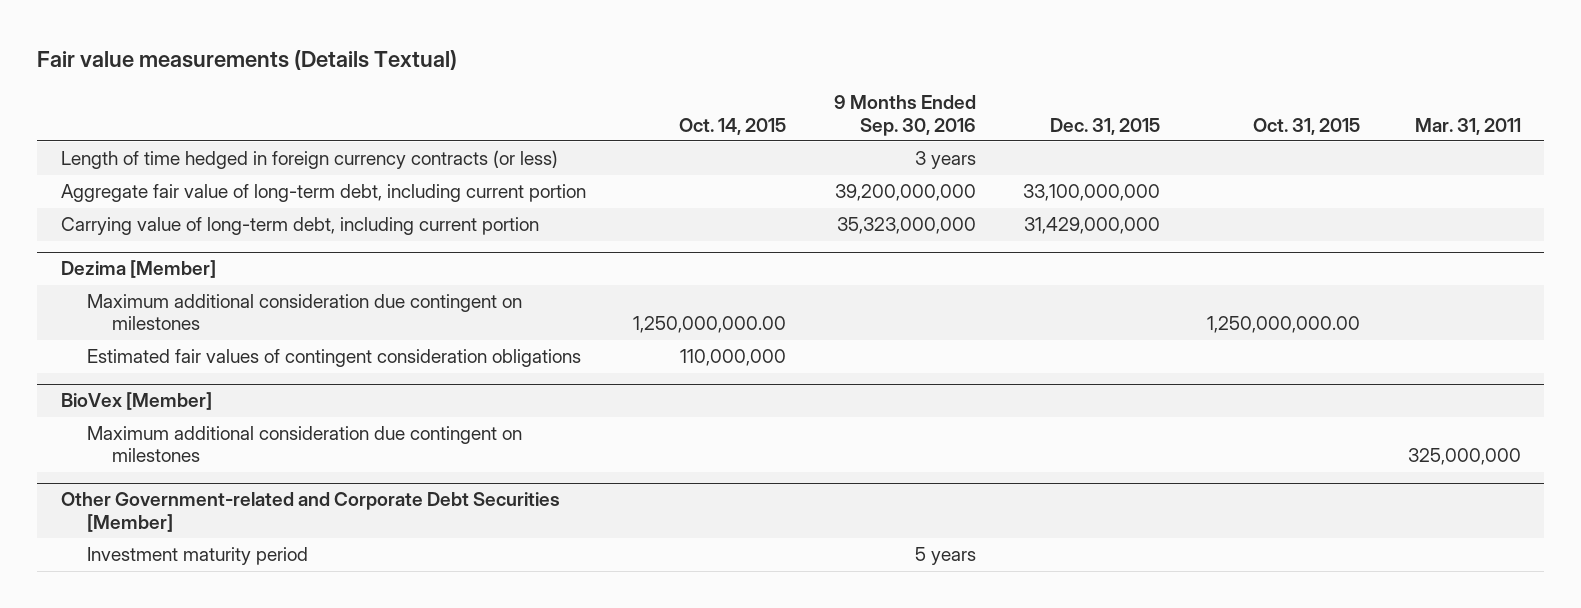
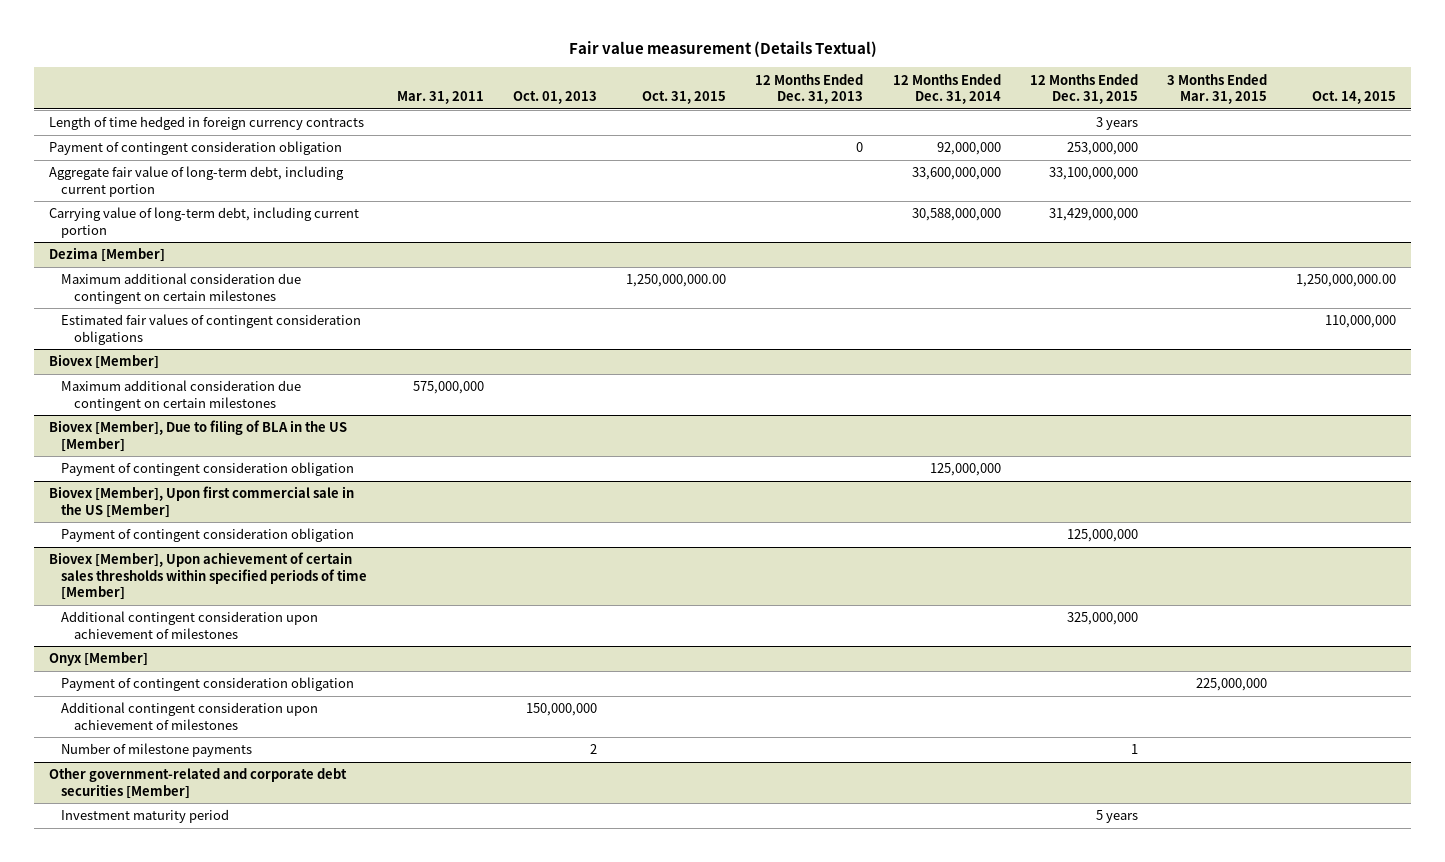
- Fair value measurements (Details Textual)
+ Fair value measurement (Details Textual)
- | Oct. 14, 2015 | 9 Months Ended Sep. 30, 2016 | Dec. 31, 2015 | Oct. 31, 2015 | Mar. 31, 2011
+ | Mar. 31, 2011 | Oct. 01, 2013 | Oct. 31, 2015 | 12 Months Ended Dec. 31, 2013 | 12 Months Ended Dec. 31, 2014 | 12 Months Ended Dec. 31, 2015 | 3 Months Ended Mar. 31, 2015 | Oct. 14, 2015
- Length of time hedged in foreign currency contracts (or less) | | 3 years | | |
+ Length of time hedged in foreign currency contracts | | | | | | 3 years | |
+ Payment of contingent consideration obligation | | | | 0 | 92,000,000 | 253,000,000 | |
@ Dezima [Member]
- Maximum additional consideration due contingent on milestones | 1,250,000,000.00 | | | 1,250,000,000.00 |
+ Maximum additional consideration due contingent on certain milestones | | | 1,250,000,000.00 | | | | | 1,250,000,000.00
- BioVex [Member]
- Maximum additional consideration due contingent on milestones | | | | | 325,000,000
- Other Government-related and Corporate Debt Securities [Member]
+ Biovex [Member]
+ Maximum additional consideration due contingent on certain milestones | 575,000,000 | | | | | | |
+ Biovex [Member], Due to filing of BLA in the US [Member]
+ Payment of contingent consideration obligation | | | | | 125,000,000 | | |
+ Biovex [Member], Upon first commercial sale in the US [Member]
+ Payment of contingent consideration obligation | | | | | | 125,000,000 | |
+ Biovex [Member], Upon achievement of certain sales thresholds within specified periods of time [Member]
+ Additional contingent consideration upon achievement of milestones | | | | | | 325,000,000 | |
+ Onyx [Member]
+ Payment of contingent consideration obligation | | | | | | | 225,000,000 |
+ Additional contingent consideration upon achievement of milestones | | 150,000,000 | | | | | |
+ Number of milestone payments | | 2 | | | | 1 | |
+ Other government-related and corporate debt securities [Member]

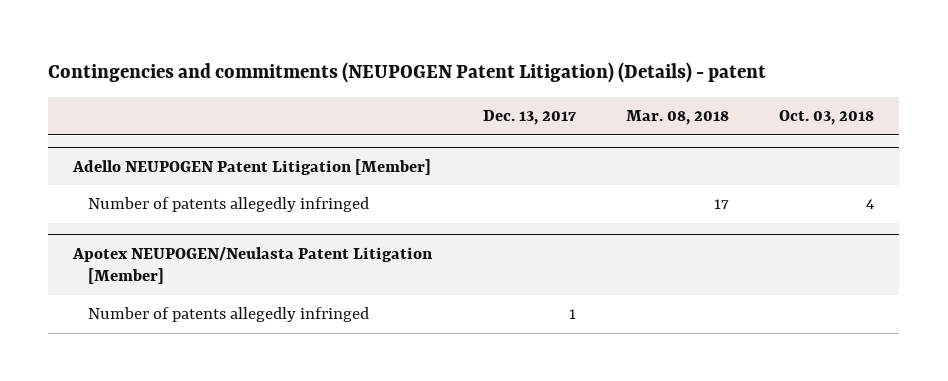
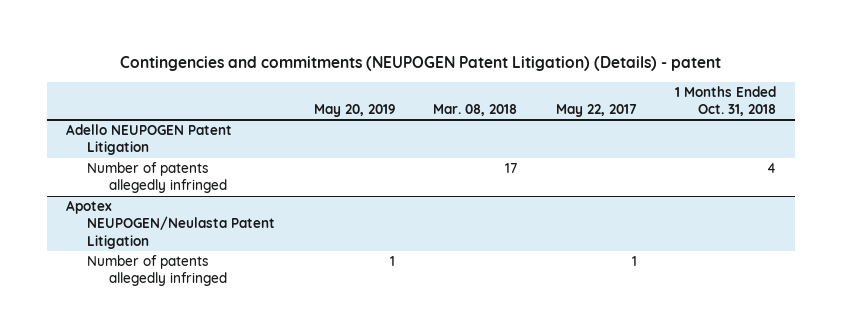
- | Dec. 13, 2017 | Mar. 08, 2018 | Oct. 03, 2018
+ | May 20, 2019 | Mar. 08, 2018 | May 22, 2017 | 1 Months Ended Oct. 31, 2018
- Adello NEUPOGEN Patent Litigation [Member]
+ Adello NEUPOGEN Patent Litigation
- Apotex NEUPOGEN/Neulasta Patent Litigation [Member]
+ Apotex NEUPOGEN/Neulasta Patent Litigation

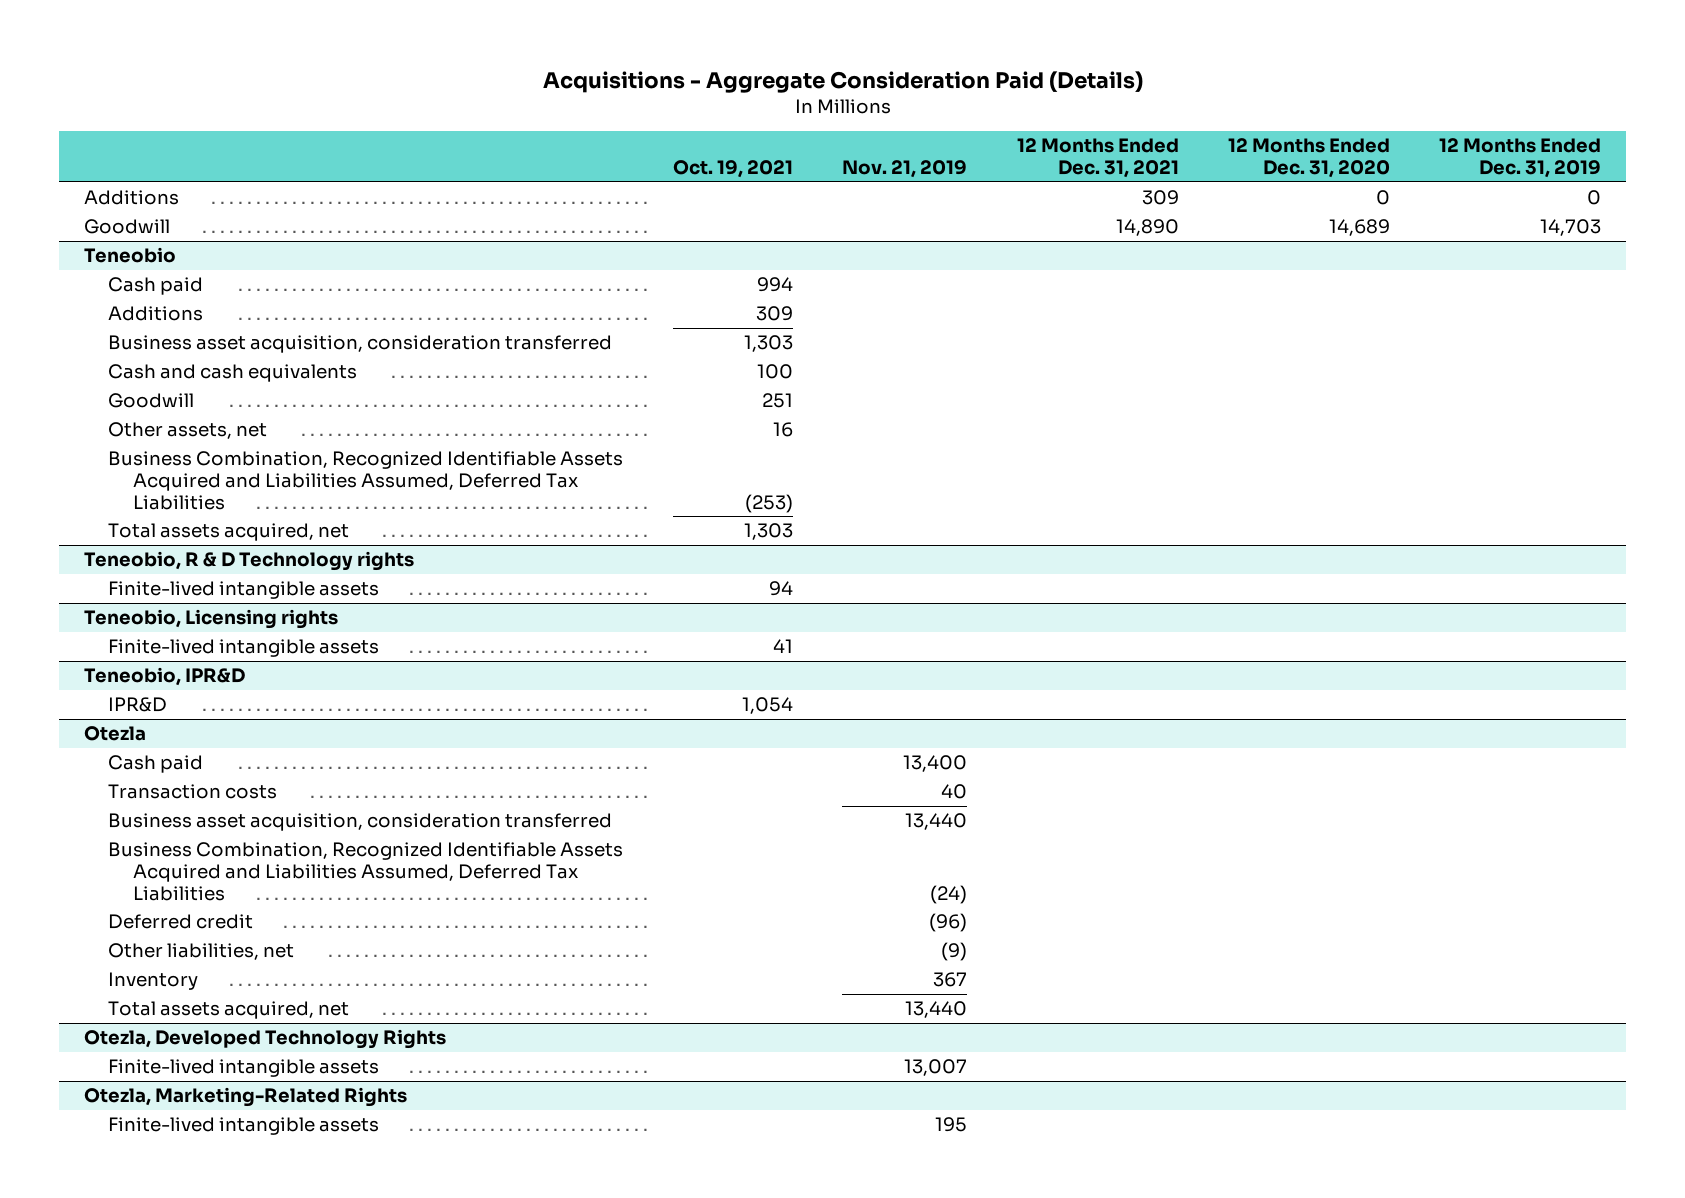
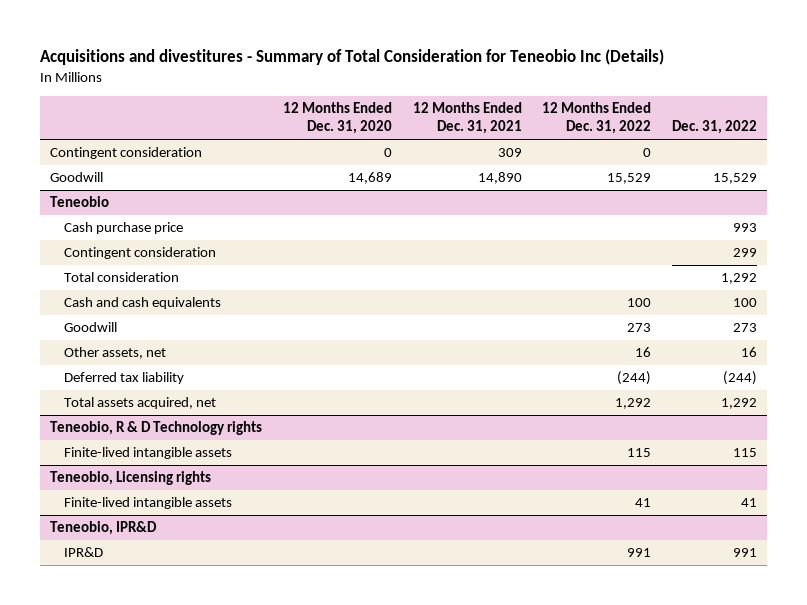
- Acquisitions - Aggregate Consideration Paid (Details)
+ Acquisitions and divestitures - Summary of Total Consideration for Teneobio Inc (Details)
- | Oct. 19, 2021 | Nov. 21, 2019 | 12 Months Ended Dec. 31, 2021 | 12 Months Ended Dec. 31, 2020 | 12 Months Ended Dec. 31, 2019
+ | 12 Months Ended Dec. 31, 2020 | 12 Months Ended Dec. 31, 2021 | 12 Months Ended Dec. 31, 2022 | Dec. 31, 2022
- Additions | | | 309 | 0 | 0
+ Contingent consideration | 0 | 309 | 0 |
@ Teneobio
- Cash paid | 994 | | | |
- Additions | 309 | | | |
- Business asset acquisition, consideration transferred | 1,303 | | | |
+ Cash purchase price | | | | 993
+ Contingent consideration | | | | 299
+ Total consideration | | | | 1,292
- Business Combination, Recognized Identifiable Assets Acquired and Liabilities Assumed, Deferred Tax Liabilities | (253) | | | |
+ Deferred tax liability | | | (244) | (244)
- Otezla
- Cash paid | | 13,400 | | |
- Transaction costs | | 40 | | |
- Business asset acquisition, consideration transferred | | 13,440 | | |
- Business Combination, Recognized Identifiable Assets Acquired and Liabilities Assumed, Deferred Tax Liabilities | | (24) | | |
- Deferred credit | | (96) | | |
- Other liabilities, net | | (9) | | |
- Inventory | | 367 | | |
- Total assets acquired, net | | 13,440 | | |
- Otezla, Developed Technology Rights
- Finite-lived intangible assets | | 13,007 | | |
- Otezla, Marketing-Related Rights
- Finite-lived intangible assets | | 195 | | |

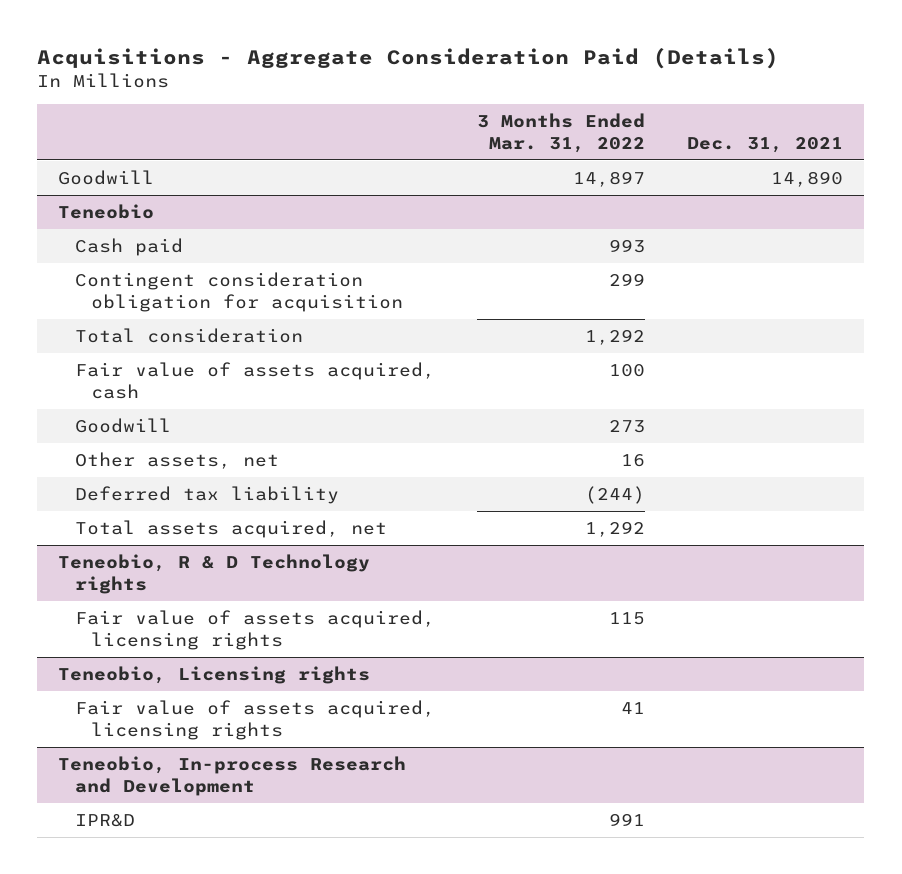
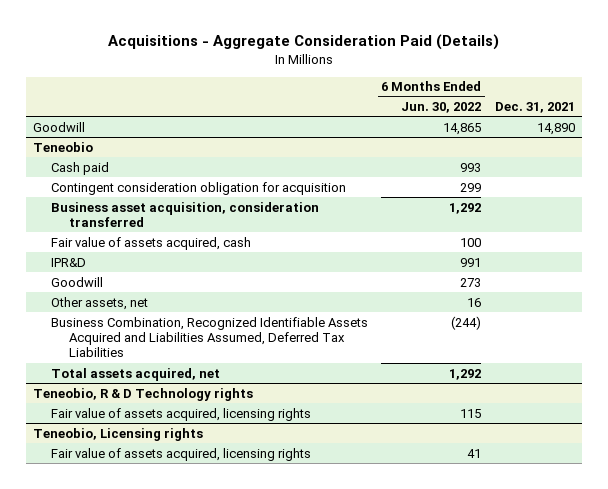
- | 3 Months Ended Mar. 31, 2022 | Dec. 31, 2021
+ | 6 Months Ended Jun. 30, 2022 | Dec. 31, 2021
@ Teneobio
- Total consideration | 1,292 |
+ Business asset acquisition, consideration transferred | 1,292 |
+ IPR&D | 991 |
- Deferred tax liability | (244) |
+ Business Combination, Recognized Identifiable Assets Acquired and Liabilities Assumed, Deferred Tax Liabilities | (244) |
- Teneobio, In-process Research and Development
- IPR&D | 991 |

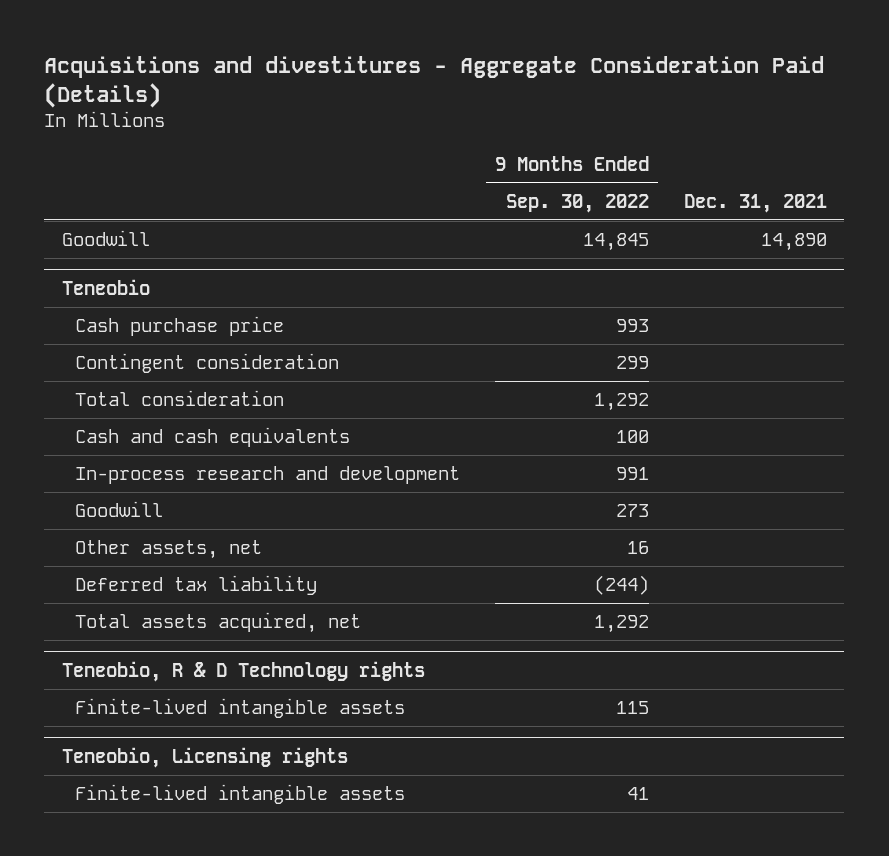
- Acquisitions - Aggregate Consideration Paid (Details)
+ Acquisitions and divestitures - Aggregate Consideration Paid (Details)
- | 6 Months Ended Jun. 30, 2022 | Dec. 31, 2021
+ | 9 Months Ended Sep. 30, 2022 | Dec. 31, 2021
@ Teneobio
- Cash paid | 993 |
- Contingent consideration obligation for acquisition | 299 |
- Business asset acquisition, consideration transferred | 1,292 |
- Fair value of assets acquired, cash | 100 |
- IPR&D | 991 |
+ Cash purchase price | 993 |
+ Contingent consideration | 299 |
+ Total consideration | 1,292 |
+ Cash and cash equivalents | 100 |
+ In-process research and development | 991 |
- Business Combination, Recognized Identifiable Assets Acquired and Liabilities Assumed, Deferred Tax Liabilities | (244) |
+ Deferred tax liability | (244) |
@ Teneobio, R & D Technology rights
- Fair value of assets acquired, licensing rights | 115 |
+ Finite-lived intangible assets | 115 |
@ Teneobio, Licensing rights
- Fair value of assets acquired, licensing rights | 41 |
+ Finite-lived intangible assets | 41 |

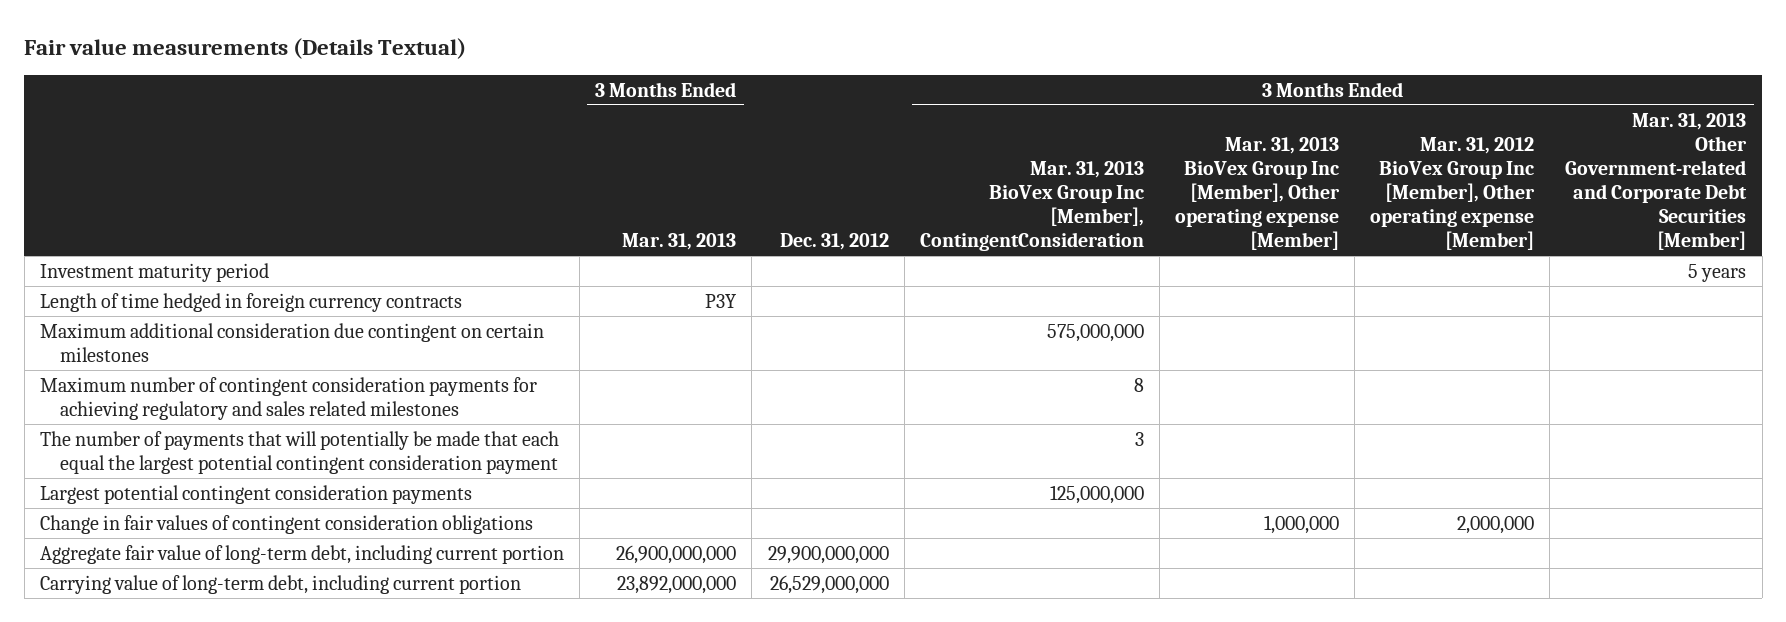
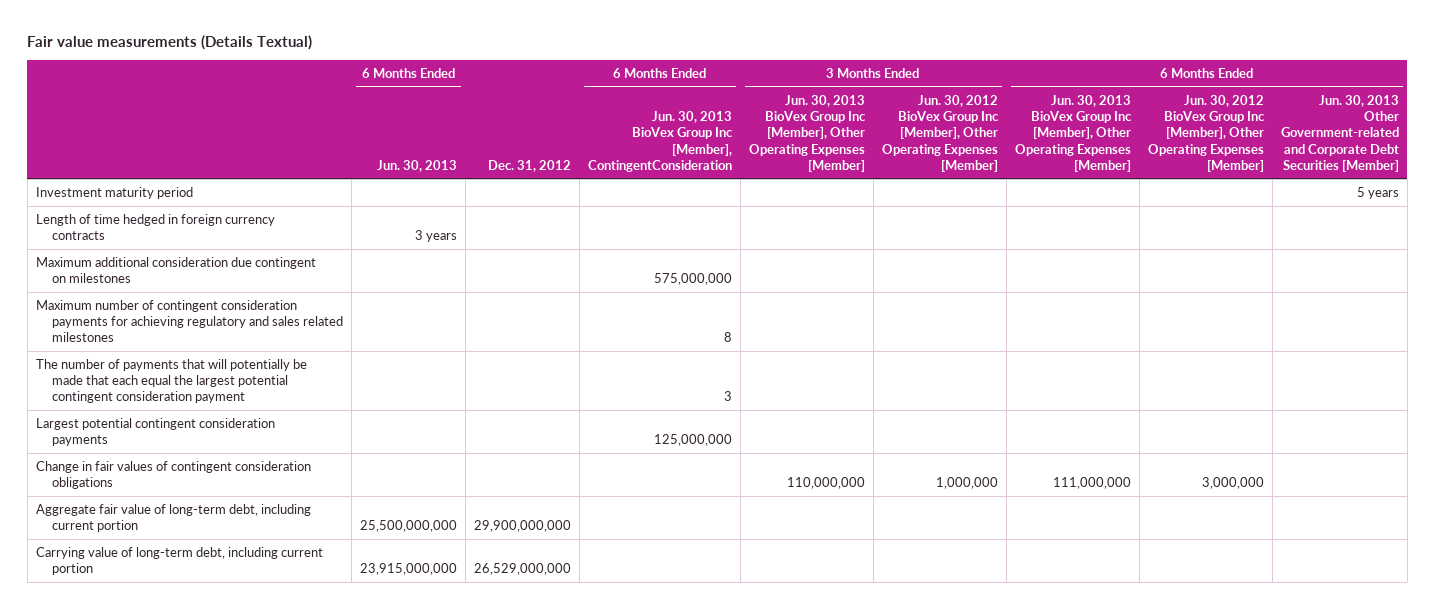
- | 3 Months Ended Mar. 31, 2013 | Dec. 31, 2012 | 3 Months Ended Mar. 31, 2013 BioVex Group Inc [Member], ContingentConsideration | 3 Months Ended Mar. 31, 2013 BioVex Group Inc [Member], Other operating expense [Member] | 3 Months Ended Mar. 31, 2012 BioVex Group Inc [Member], Other operating expense [Member] | 3 Months Ended Mar. 31, 2013 Other Government-related and Corporate Debt Securities [Member]
+ | 6 Months Ended Jun. 30, 2013 | Dec. 31, 2012 | 6 Months Ended Jun. 30, 2013 BioVex Group Inc [Member], ContingentConsideration | 3 Months Ended Jun. 30, 2013 BioVex Group Inc [Member], Other Operating Expenses [Member] | 3 Months Ended Jun. 30, 2012 BioVex Group Inc [Member], Other Operating Expenses [Member] | 6 Months Ended Jun. 30, 2013 BioVex Group Inc [Member], Other Operating Expenses [Member] | 6 Months Ended Jun. 30, 2012 BioVex Group Inc [Member], Other Operating Expenses [Member] | 6 Months Ended Jun. 30, 2013 Other Government-related and Corporate Debt Securities [Member]
- Maximum additional consideration due contingent on certain milestones | | | 575,000,000 | | |
+ Maximum additional consideration due contingent on milestones | | | 575,000,000 | | | | |

